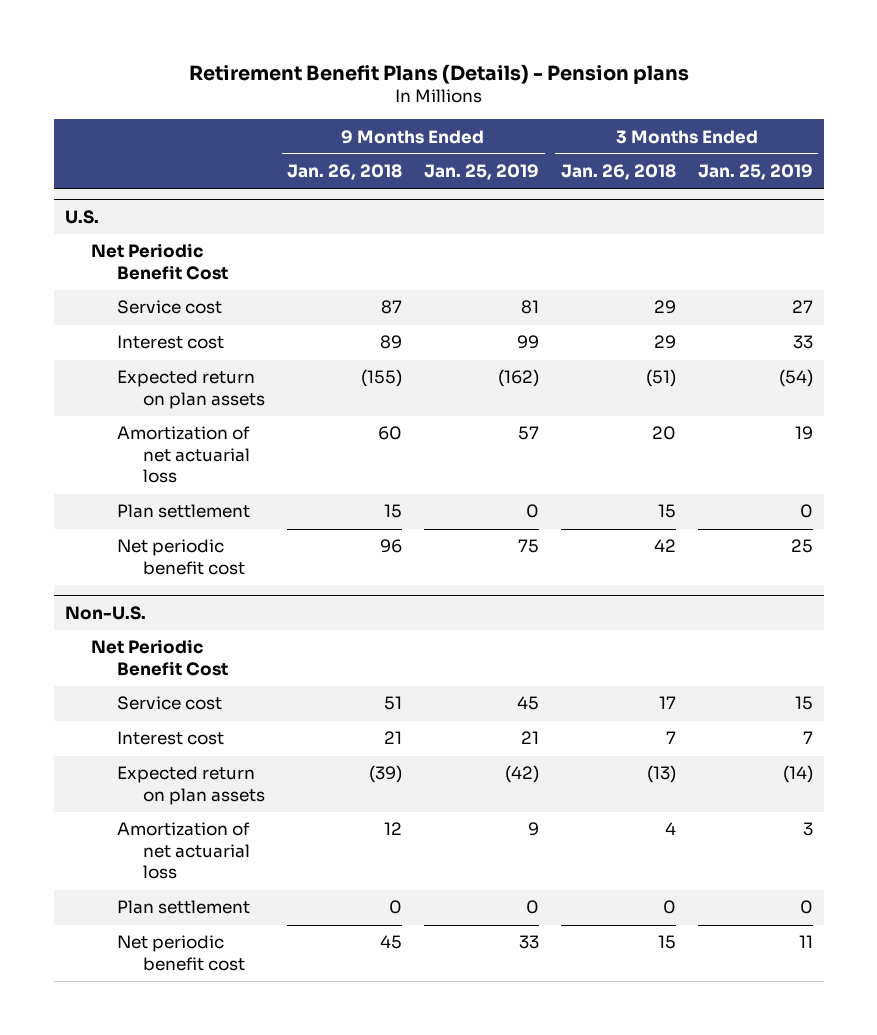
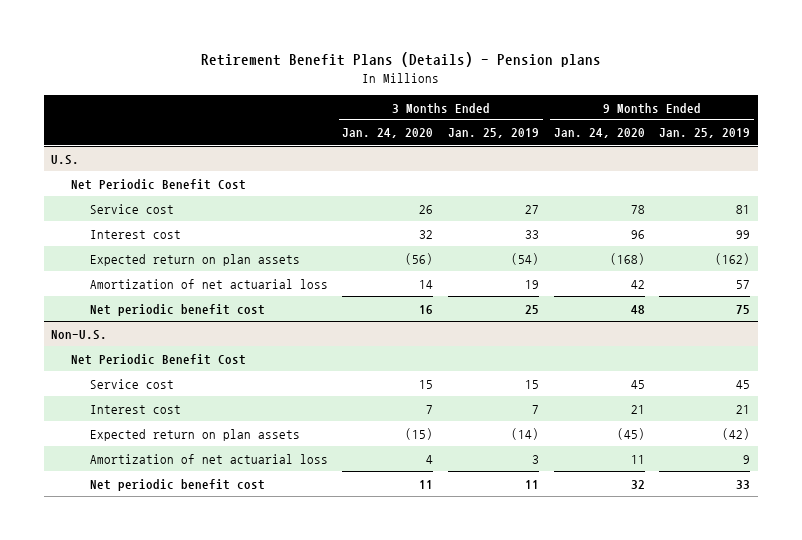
- | 9 Months Ended Jan. 26, 2018 | 9 Months Ended Jan. 25, 2019 | 3 Months Ended Jan. 26, 2018 | 3 Months Ended Jan. 25, 2019
+ | 3 Months Ended Jan. 24, 2020 | 3 Months Ended Jan. 25, 2019 | 9 Months Ended Jan. 24, 2020 | 9 Months Ended Jan. 25, 2019
@ U.S.
- Plan settlement | 15 | 0 | 15 | 0
@ Non-U.S.
- Plan settlement | 0 | 0 | 0 | 0

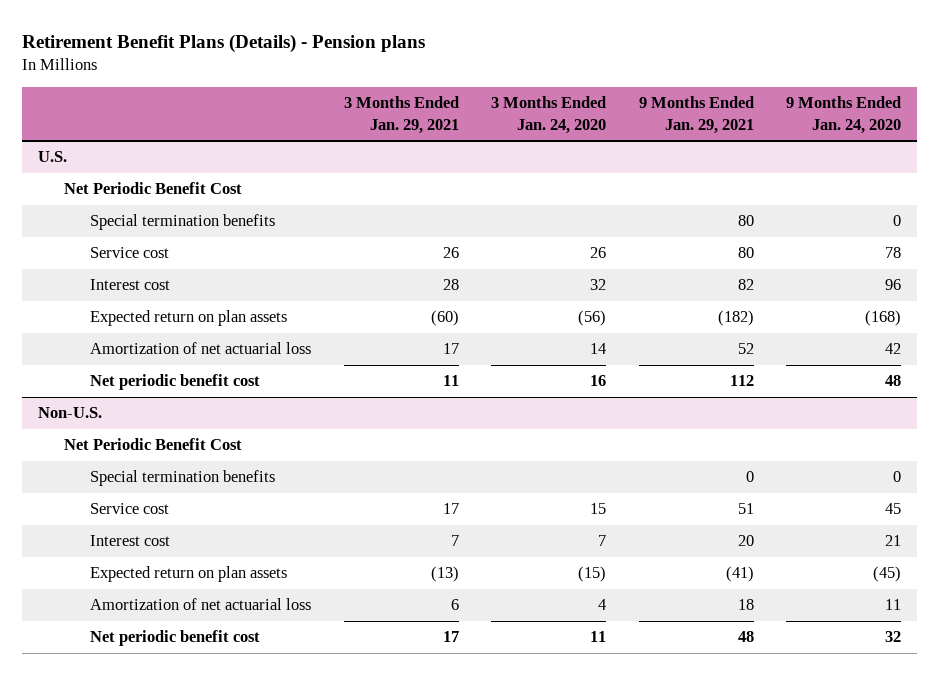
- | 3 Months Ended Jan. 24, 2020 | 3 Months Ended Jan. 25, 2019 | 9 Months Ended Jan. 24, 2020 | 9 Months Ended Jan. 25, 2019
+ | 3 Months Ended Jan. 29, 2021 | 3 Months Ended Jan. 24, 2020 | 9 Months Ended Jan. 29, 2021 | 9 Months Ended Jan. 24, 2020
@ U.S.
+ Special termination benefits | | | 80 | 0
@ Non-U.S.
+ Special termination benefits | | | 0 | 0

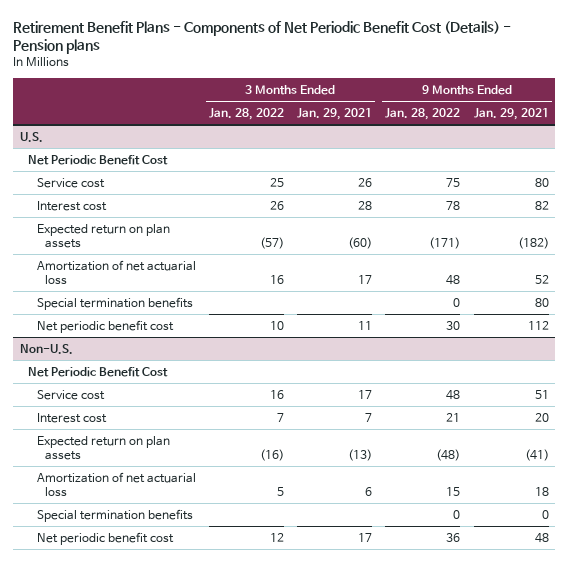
- Retirement Benefit Plans (Details) - Pension plans
+ Retirement Benefit Plans - Components of Net Periodic Benefit Cost (Details) - Pension plans
- | 3 Months Ended Jan. 29, 2021 | 3 Months Ended Jan. 24, 2020 | 9 Months Ended Jan. 29, 2021 | 9 Months Ended Jan. 24, 2020
+ | 3 Months Ended Jan. 28, 2022 | 3 Months Ended Jan. 29, 2021 | 9 Months Ended Jan. 28, 2022 | 9 Months Ended Jan. 29, 2021
@ U.S.
moved down: Special termination benefits | | | 0 | 80
@ Non-U.S.
moved down: Special termination benefits | | | 0 | 0

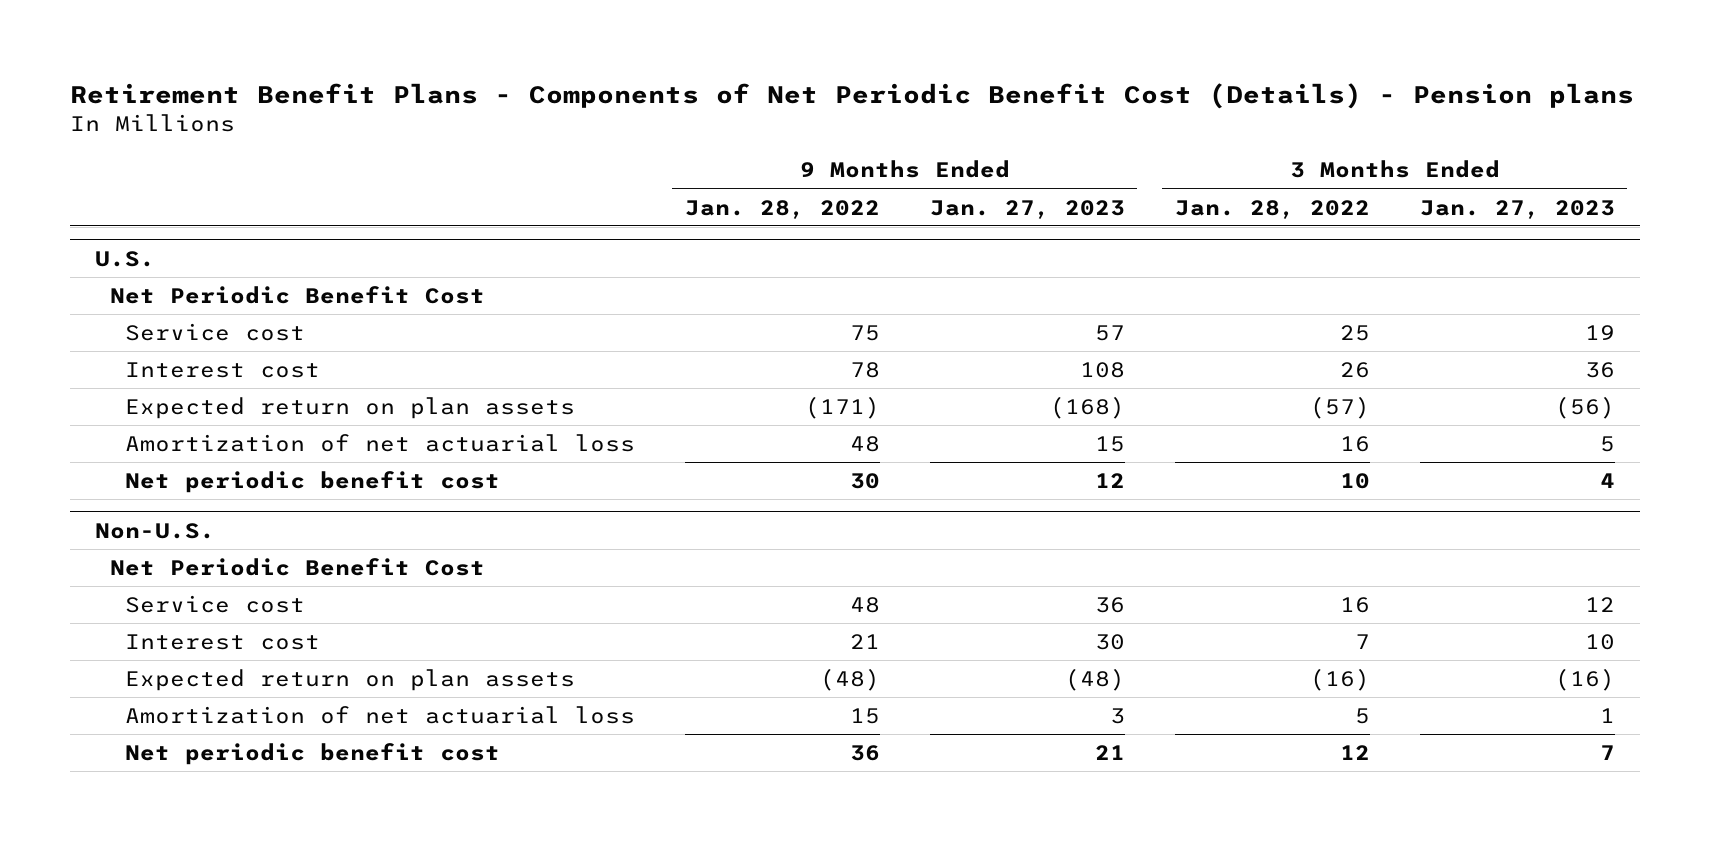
- | 3 Months Ended Jan. 28, 2022 | 3 Months Ended Jan. 29, 2021 | 9 Months Ended Jan. 28, 2022 | 9 Months Ended Jan. 29, 2021
+ | 9 Months Ended Jan. 28, 2022 | 9 Months Ended Jan. 27, 2023 | 3 Months Ended Jan. 28, 2022 | 3 Months Ended Jan. 27, 2023
@ U.S.
- Special termination benefits | | | 0 | 80
@ Non-U.S.
- Special termination benefits | | | 0 | 0

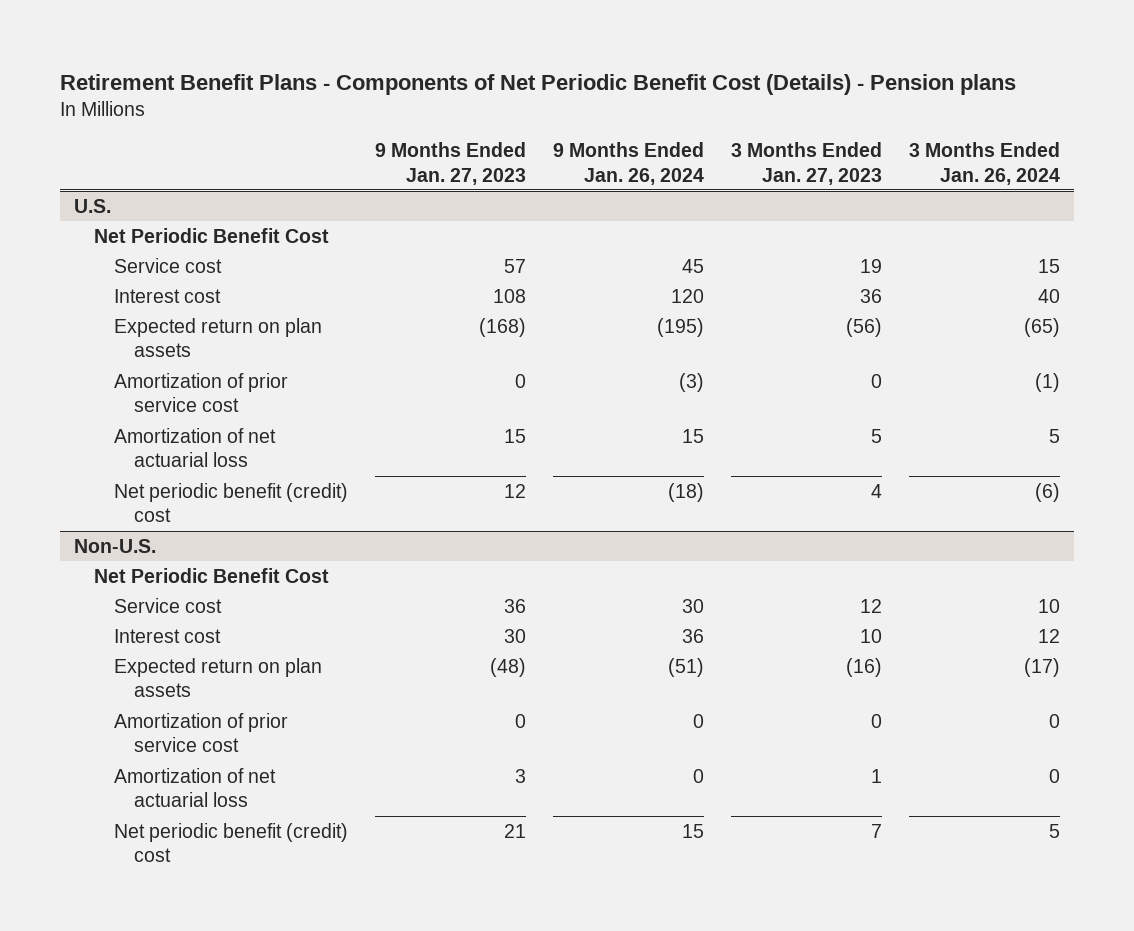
- | 9 Months Ended Jan. 28, 2022 | 9 Months Ended Jan. 27, 2023 | 3 Months Ended Jan. 28, 2022 | 3 Months Ended Jan. 27, 2023
+ | 9 Months Ended Jan. 27, 2023 | 9 Months Ended Jan. 26, 2024 | 3 Months Ended Jan. 27, 2023 | 3 Months Ended Jan. 26, 2024
@ U.S.
+ Amortization of prior service cost | 0 | (3) | 0 | (1)
- Net periodic benefit cost | 30 | 12 | 10 | 4
+ Net periodic benefit (credit) cost | 12 | (18) | 4 | (6)
@ Non-U.S.
+ Amortization of prior service cost | 0 | 0 | 0 | 0
- Net periodic benefit cost | 36 | 21 | 12 | 7
+ Net periodic benefit (credit) cost | 21 | 15 | 7 | 5

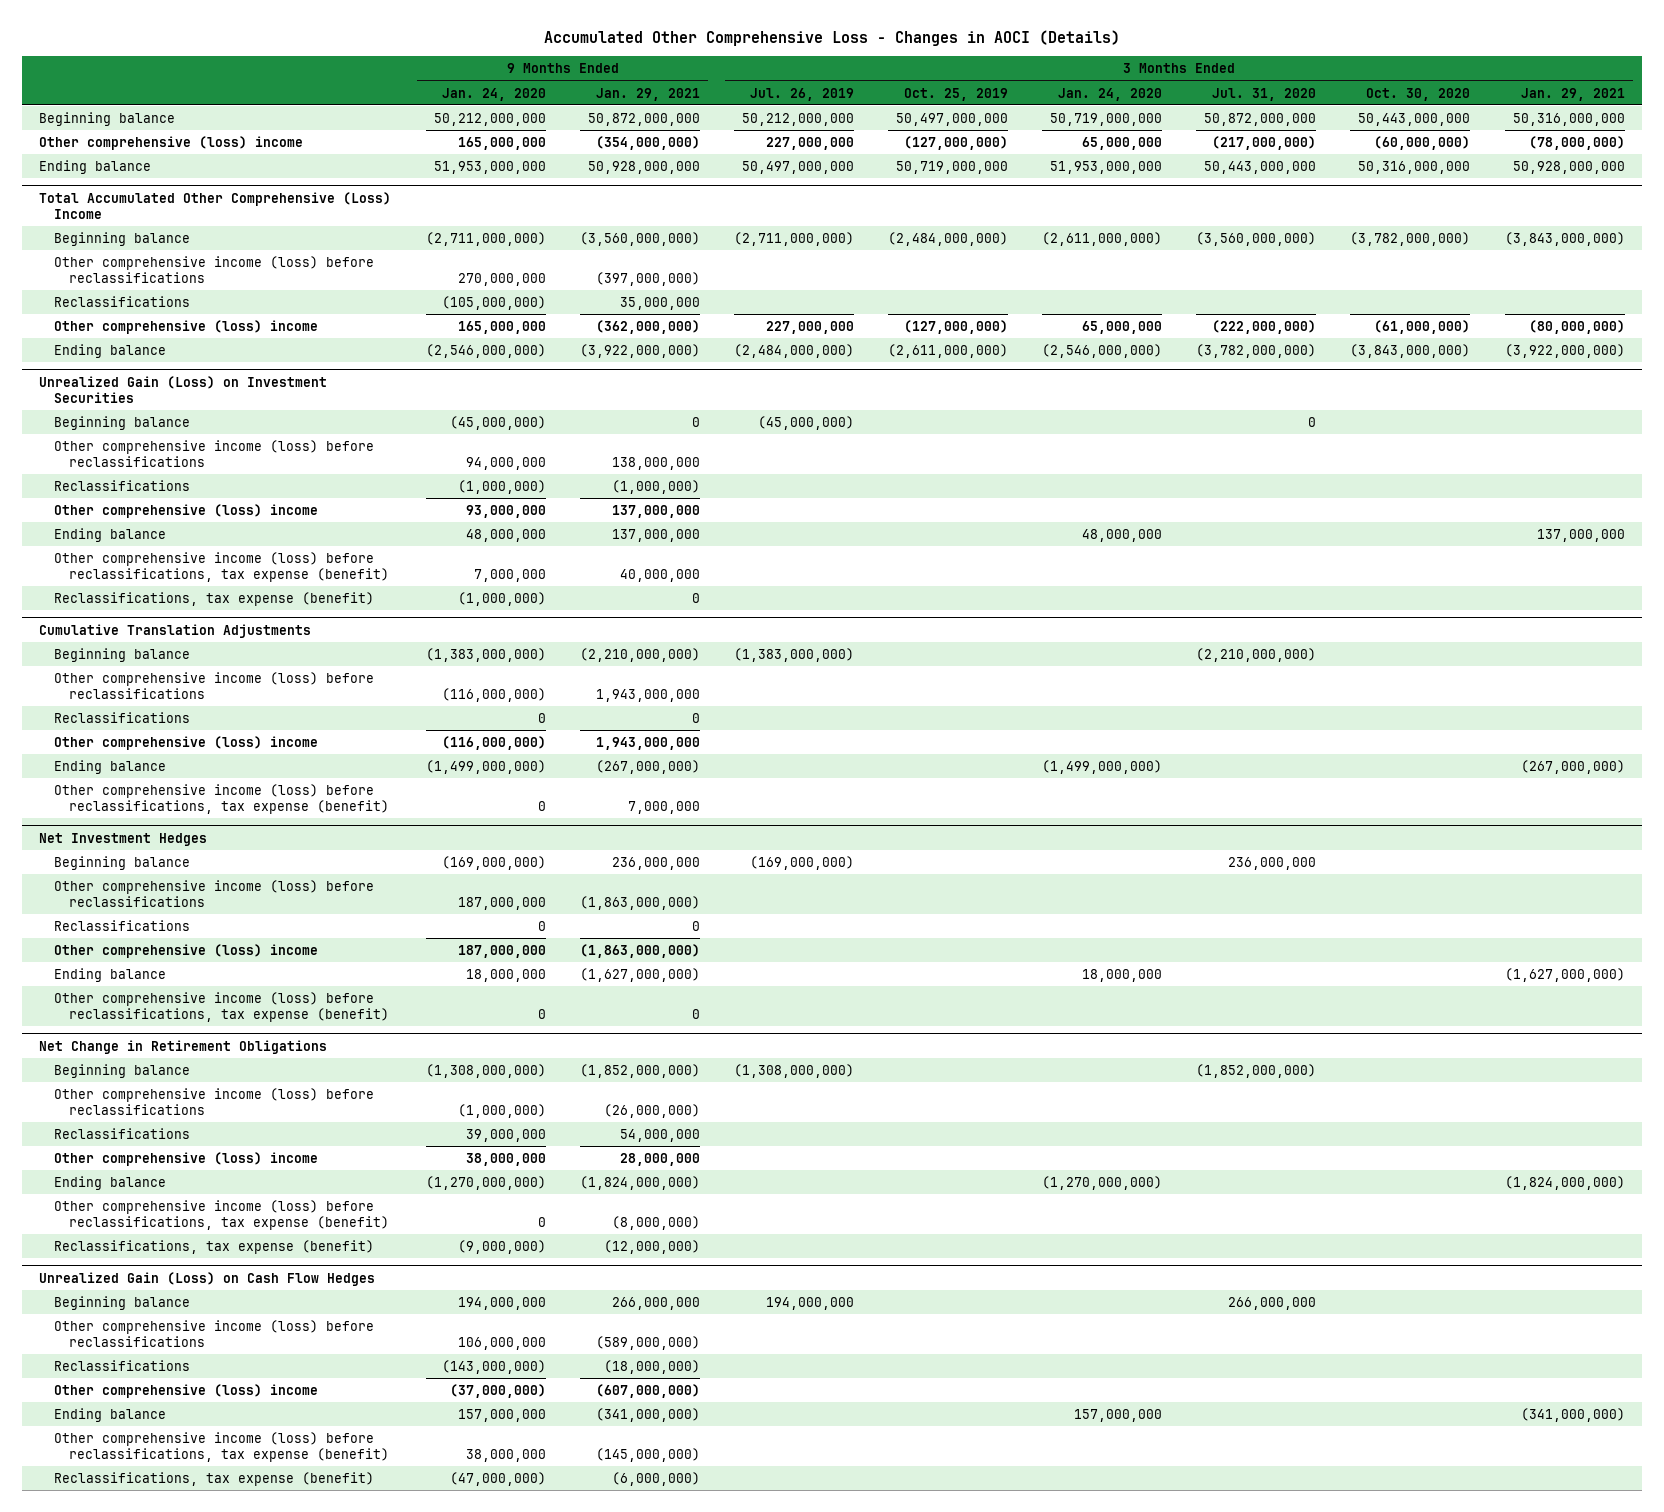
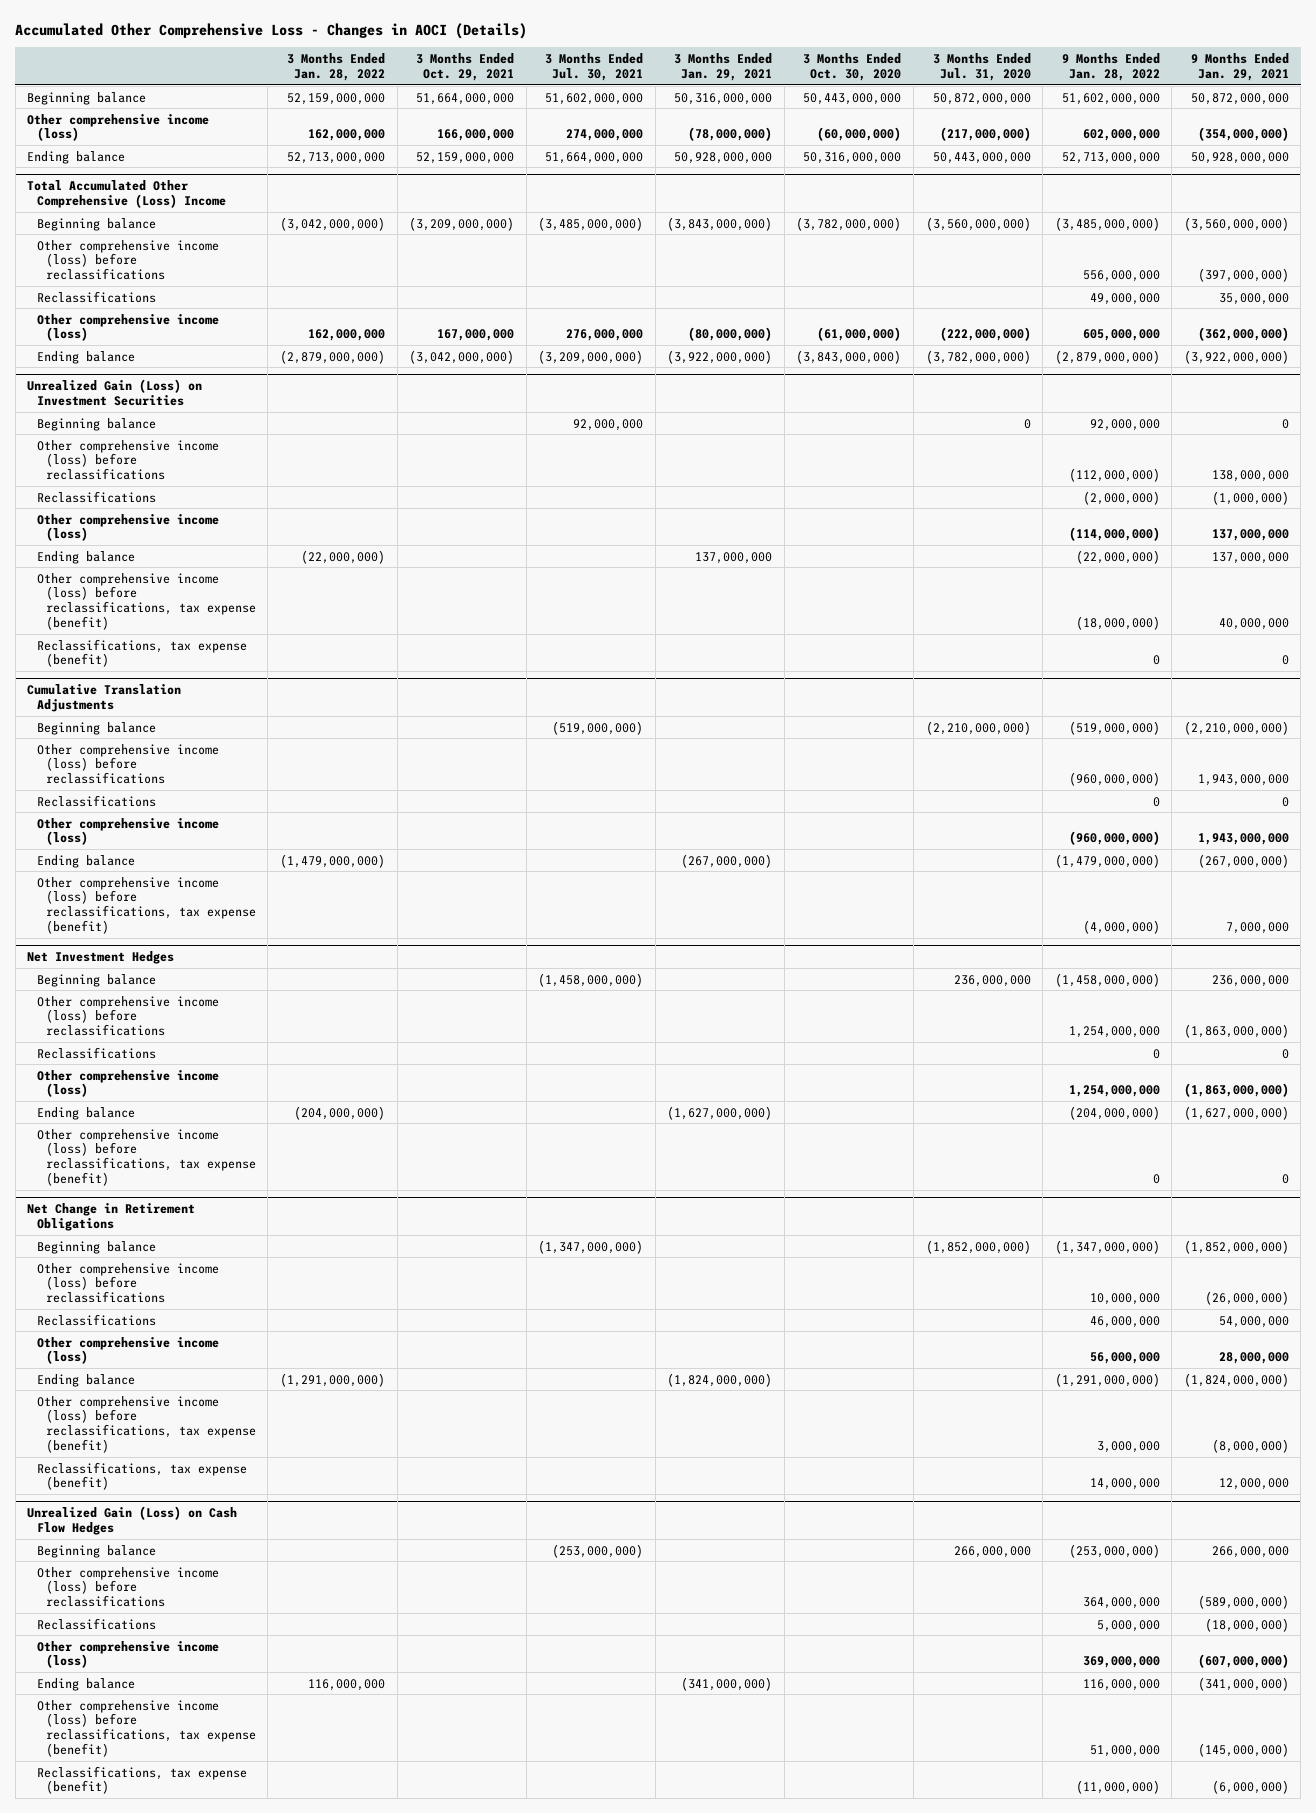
- | 9 Months Ended Jan. 24, 2020 | 9 Months Ended Jan. 29, 2021 | 3 Months Ended Jul. 26, 2019 | 3 Months Ended Oct. 25, 2019 | 3 Months Ended Jan. 24, 2020 | 3 Months Ended Jul. 31, 2020 | 3 Months Ended Oct. 30, 2020 | 3 Months Ended Jan. 29, 2021
+ | 3 Months Ended Jan. 28, 2022 | 3 Months Ended Oct. 29, 2021 | 3 Months Ended Jul. 30, 2021 | 3 Months Ended Jan. 29, 2021 | 3 Months Ended Oct. 30, 2020 | 3 Months Ended Jul. 31, 2020 | 9 Months Ended Jan. 28, 2022 | 9 Months Ended Jan. 29, 2021
- Other comprehensive (loss) income | 165,000,000 | (354,000,000) | 227,000,000 | (127,000,000) | 65,000,000 | (217,000,000) | (60,000,000) | (78,000,000)
+ Other comprehensive income (loss) | 162,000,000 | 166,000,000 | 274,000,000 | (78,000,000) | (60,000,000) | (217,000,000) | 602,000,000 | (354,000,000)
@ Total Accumulated Other Comprehensive (Loss) Income
- Other comprehensive (loss) income | 165,000,000 | (362,000,000) | 227,000,000 | (127,000,000) | 65,000,000 | (222,000,000) | (61,000,000) | (80,000,000)
+ Other comprehensive income (loss) | 162,000,000 | 167,000,000 | 276,000,000 | (80,000,000) | (61,000,000) | (222,000,000) | 605,000,000 | (362,000,000)
@ Unrealized Gain (Loss) on Investment Securities
- Other comprehensive (loss) income | 93,000,000 | 137,000,000 | | | | | |
+ Other comprehensive income (loss) | | | | | | | (114,000,000) | 137,000,000
@ Cumulative Translation Adjustments
- Other comprehensive (loss) income | (116,000,000) | 1,943,000,000 | | | | | |
+ Other comprehensive income (loss) | | | | | | | (960,000,000) | 1,943,000,000
@ Net Investment Hedges
- Other comprehensive (loss) income | 187,000,000 | (1,863,000,000) | | | | | |
+ Other comprehensive income (loss) | | | | | | | 1,254,000,000 | (1,863,000,000)
@ Net Change in Retirement Obligations
- Other comprehensive (loss) income | 38,000,000 | 28,000,000 | | | | | |
+ Other comprehensive income (loss) | | | | | | | 56,000,000 | 28,000,000
- Reclassifications, tax expense (benefit) | (9,000,000) | (12,000,000) | | | | | |
+ Reclassifications, tax expense (benefit) | | | | | | | 14,000,000 | 12,000,000
@ Unrealized Gain (Loss) on Cash Flow Hedges
- Other comprehensive (loss) income | (37,000,000) | (607,000,000) | | | | | |
+ Other comprehensive income (loss) | | | | | | | 369,000,000 | (607,000,000)

